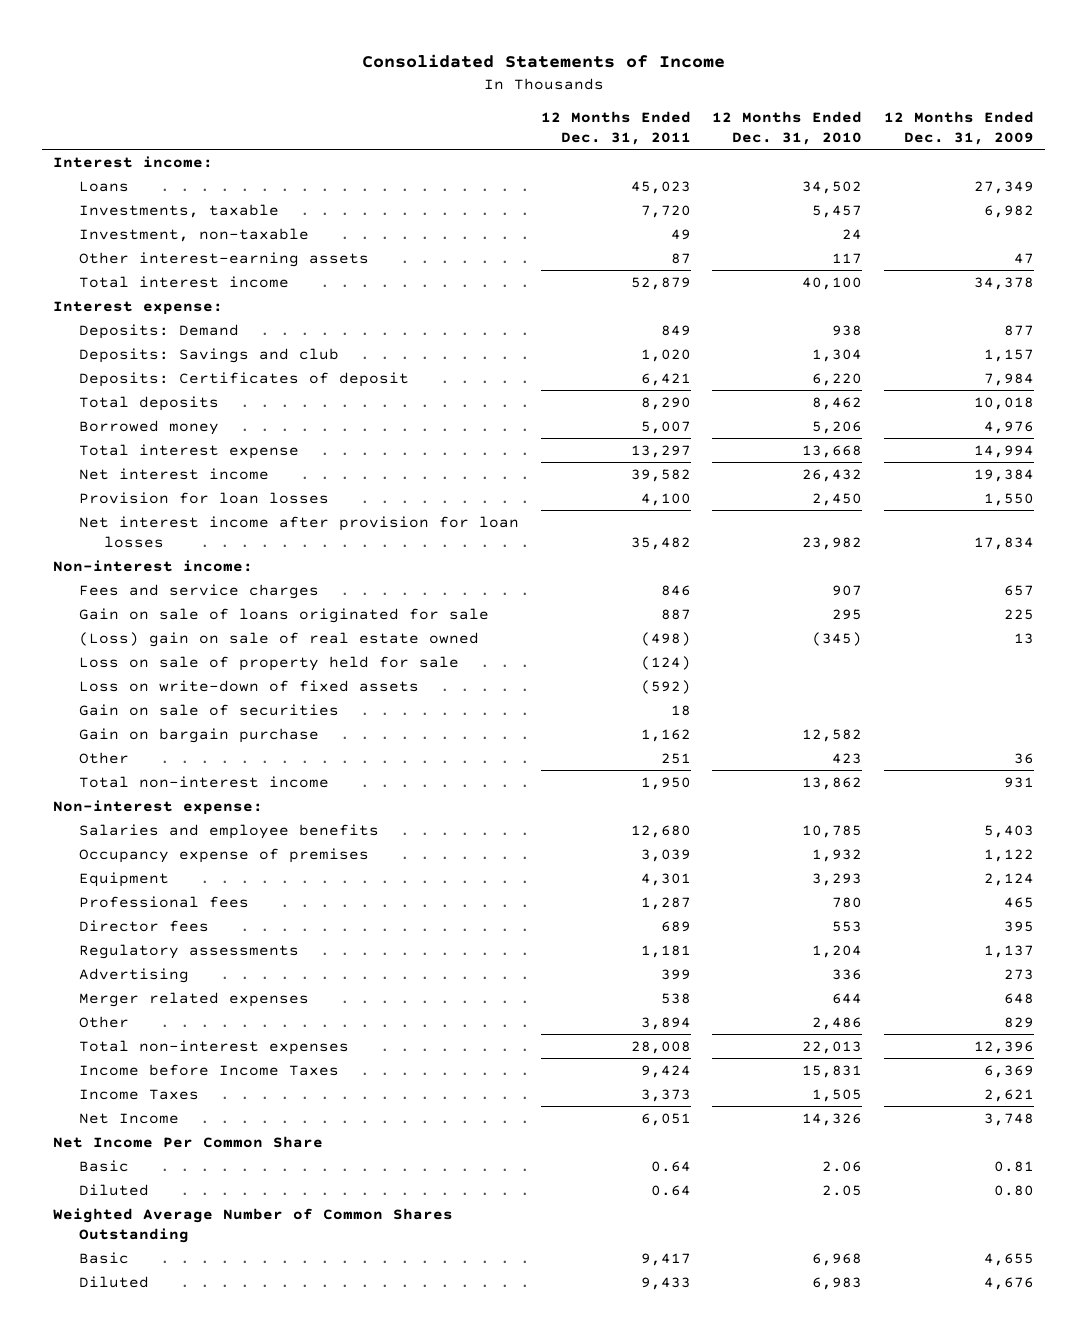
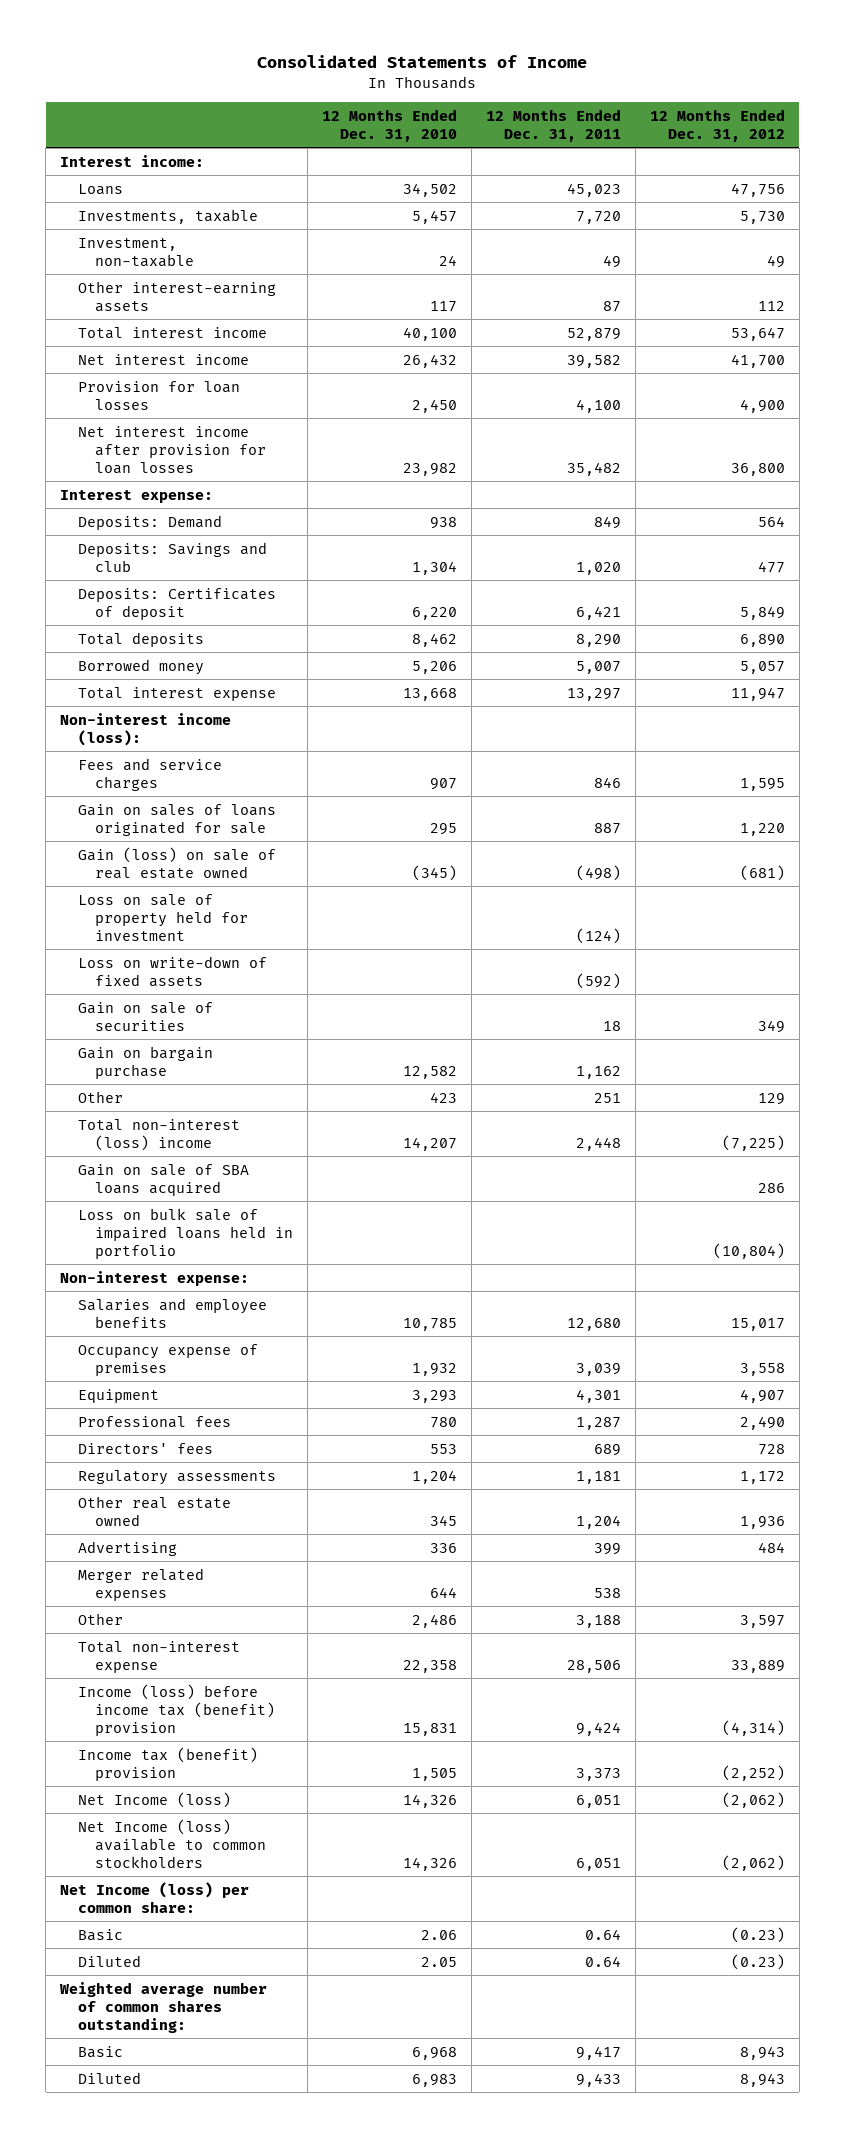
- | 12 Months Ended Dec. 31, 2011 | 12 Months Ended Dec. 31, 2010 | 12 Months Ended Dec. 31, 2009
+ | 12 Months Ended Dec. 31, 2010 | 12 Months Ended Dec. 31, 2011 | 12 Months Ended Dec. 31, 2012
moved up: Net interest income | 26,432 | 39,582 | 41,700
moved up: Provision for loan losses | 2,450 | 4,100 | 4,900
moved up: Net interest income after provision for loan losses | 23,982 | 35,482 | 36,800
- Non-interest income:
+ Non-interest income (loss):
- Gain on sale of loans originated for sale | 887 | 295 | 225
- (Loss) gain on sale of real estate owned | (498) | (345) | 13
- Loss on sale of property held for sale | (124) | |
+ Gain on sales of loans originated for sale | 295 | 887 | 1,220
+ Gain (loss) on sale of real estate owned | (345) | (498) | (681)
+ Loss on sale of property held for investment | | (124) |
- Total non-interest income | 1,950 | 13,862 | 931
+ Total non-interest (loss) income | 14,207 | 2,448 | (7,225)
+ Gain on sale of SBA loans acquired | | | 286
+ Loss on bulk sale of impaired loans held in portfolio | | | (10,804)
- Director fees | 689 | 553 | 395
+ Directors' fees | 553 | 689 | 728
+ Other real estate owned | 345 | 1,204 | 1,936
- Other | 3,894 | 2,486 | 829
- Total non-interest expenses | 28,008 | 22,013 | 12,396
- Income before Income Taxes | 9,424 | 15,831 | 6,369
- Income Taxes | 3,373 | 1,505 | 2,621
- Net Income | 6,051 | 14,326 | 3,748
- Net Income Per Common Share
+ Other | 2,486 | 3,188 | 3,597
+ Total non-interest expense | 22,358 | 28,506 | 33,889
+ Income (loss) before income tax (benefit) provision | 15,831 | 9,424 | (4,314)
+ Income tax (benefit) provision | 1,505 | 3,373 | (2,252)
+ Net Income (loss) | 14,326 | 6,051 | (2,062)
+ Net Income (loss) available to common stockholders | 14,326 | 6,051 | (2,062)
+ Net Income (loss) per common share:
- Weighted Average Number of Common Shares Outstanding
+ Weighted average number of common shares outstanding:

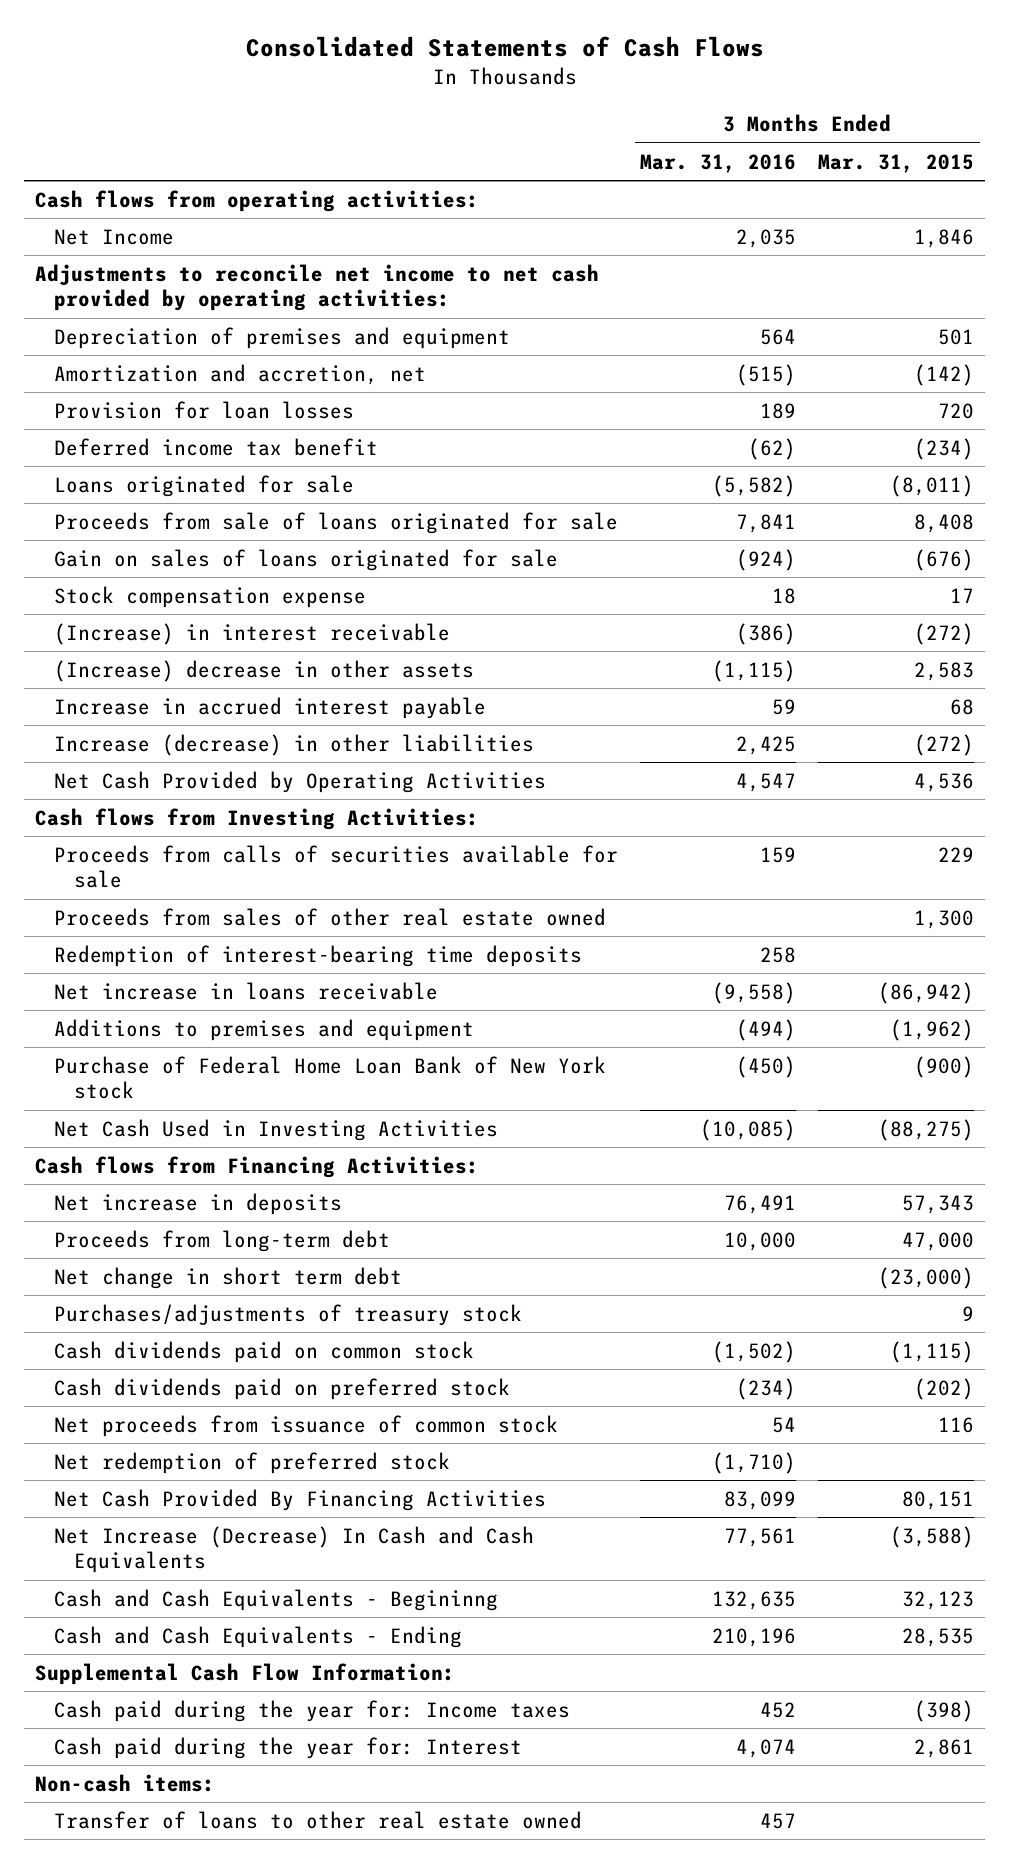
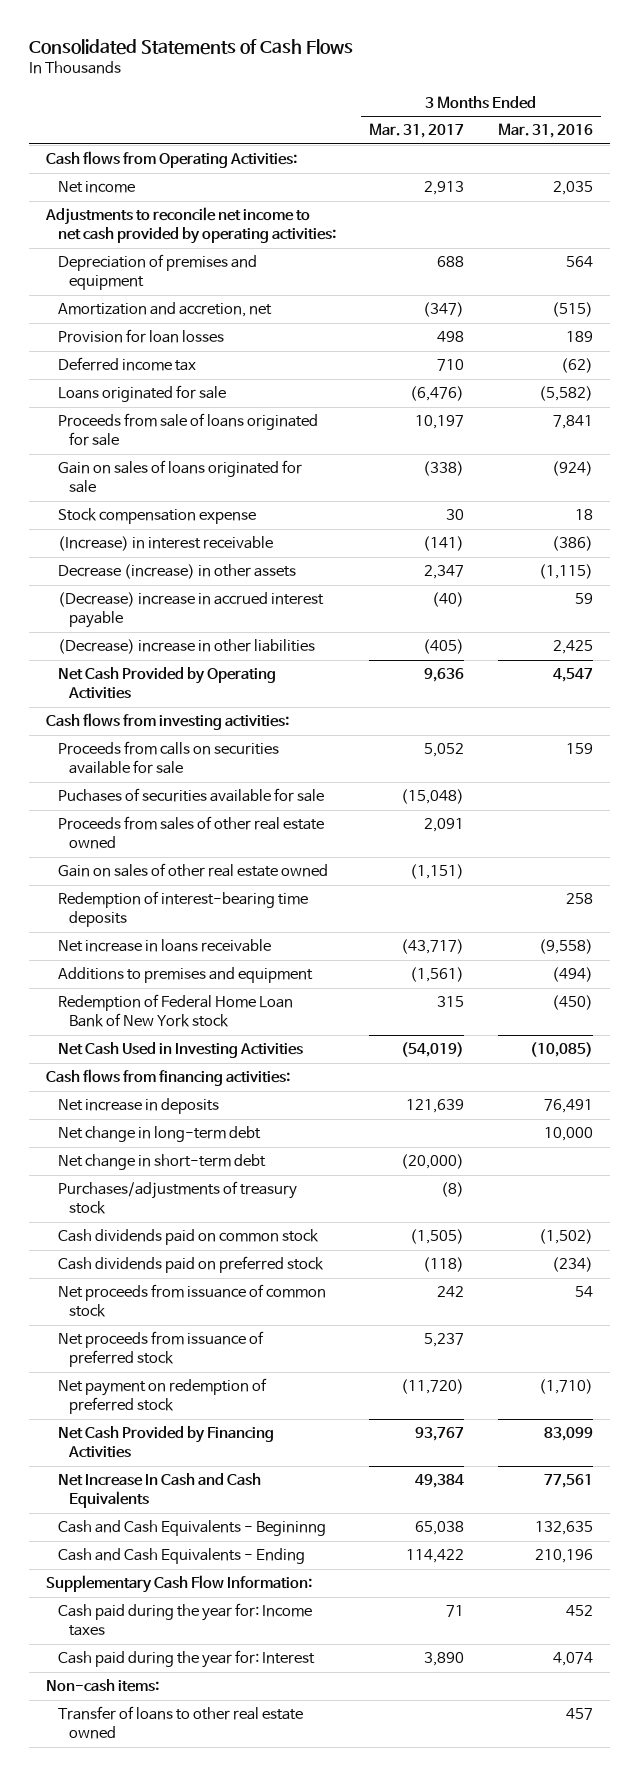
- | 3 Months Ended Mar. 31, 2016 | 3 Months Ended Mar. 31, 2015
+ | 3 Months Ended Mar. 31, 2017 | 3 Months Ended Mar. 31, 2016
- Cash flows from operating activities:
- Net Income | 2,035 | 1,846
+ Cash flows from Operating Activities:
+ Net income | 2,913 | 2,035
- Deferred income tax benefit | (62) | (234)
+ Deferred income tax | 710 | (62)
- (Increase) decrease in other assets | (1,115) | 2,583
- Increase in accrued interest payable | 59 | 68
- Increase (decrease) in other liabilities | 2,425 | (272)
+ Decrease (increase) in other assets | 2,347 | (1,115)
+ (Decrease) increase in accrued interest payable | (40) | 59
+ (Decrease) increase in other liabilities | (405) | 2,425
- Cash flows from Investing Activities:
- Proceeds from calls of securities available for sale | 159 | 229
+ Cash flows from investing activities:
+ Proceeds from calls on securities available for sale | 5,052 | 159
+ Puchases of securities available for sale | (15,048) |
+ Gain on sales of other real estate owned | (1,151) |
- Purchase of Federal Home Loan Bank of New York stock | (450) | (900)
+ Redemption of Federal Home Loan Bank of New York stock | 315 | (450)
- Cash flows from Financing Activities:
+ Cash flows from financing activities:
- Proceeds from long-term debt | 10,000 | 47,000
- Net change in short term debt | | (23,000)
+ Net change in long-term debt | | 10,000
+ Net change in short-term debt | (20,000) |
- Net redemption of preferred stock | (1,710) |
- Net Cash Provided By Financing Activities | 83,099 | 80,151
- Net Increase (Decrease) In Cash and Cash Equivalents | 77,561 | (3,588)
+ Net proceeds from issuance of preferred stock | 5,237 |
+ Net payment on redemption of preferred stock | (11,720) | (1,710)
+ Net Cash Provided by Financing Activities | 93,767 | 83,099
+ Net Increase In Cash and Cash Equivalents | 49,384 | 77,561
- Supplemental Cash Flow Information:
+ Supplementary Cash Flow Information:

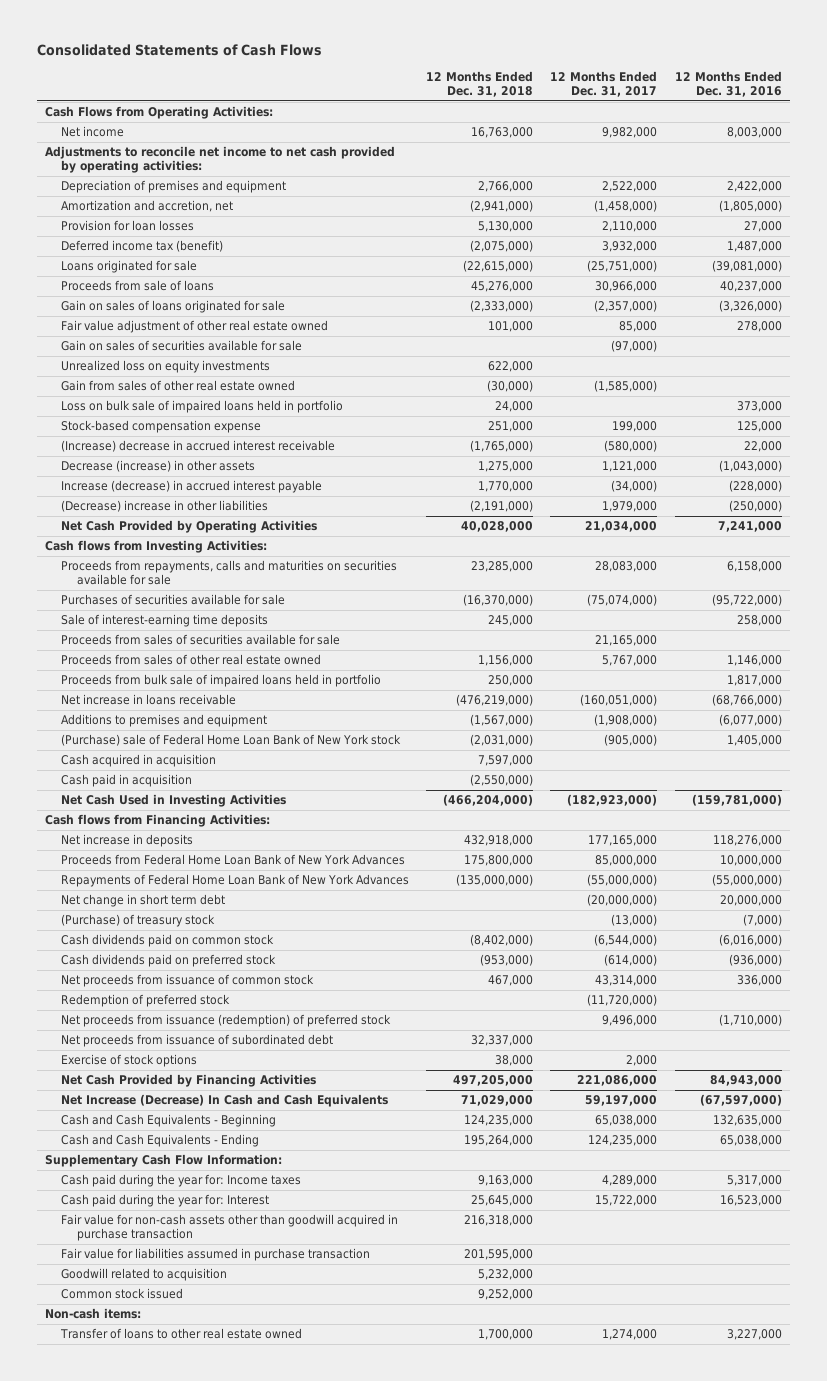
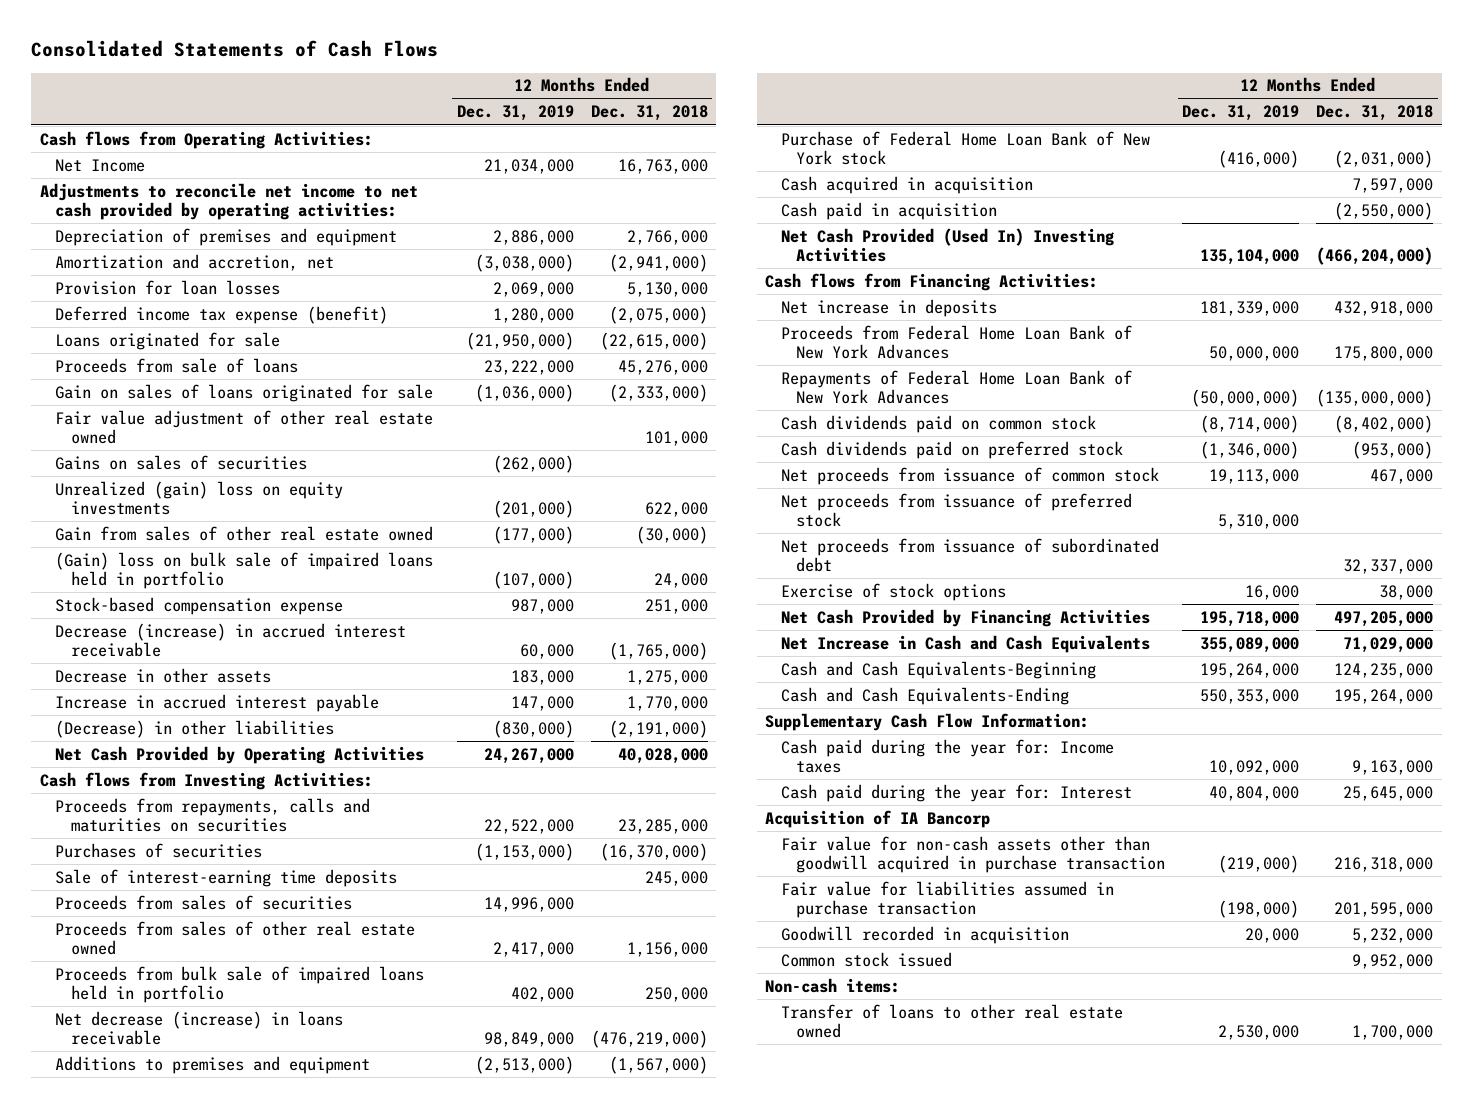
- | 12 Months Ended Dec. 31, 2018 | 12 Months Ended Dec. 31, 2017 | 12 Months Ended Dec. 31, 2016
+ | 12 Months Ended Dec. 31, 2019 | 12 Months Ended Dec. 31, 2018
- Cash Flows from Operating Activities:
- Net income | 16,763,000 | 9,982,000 | 8,003,000
+ Cash flows from Operating Activities:
+ Net Income | 21,034,000 | 16,763,000
- Deferred income tax (benefit) | (2,075,000) | 3,932,000 | 1,487,000
+ Deferred income tax expense (benefit) | 1,280,000 | (2,075,000)
- Gain on sales of securities available for sale | | (97,000) |
- Unrealized loss on equity investments | 622,000 | |
+ Gains on sales of securities | (262,000) |
+ Unrealized (gain) loss on equity investments | (201,000) | 622,000
- Loss on bulk sale of impaired loans held in portfolio | 24,000 | | 373,000
+ (Gain) loss on bulk sale of impaired loans held in portfolio | (107,000) | 24,000
- (Increase) decrease in accrued interest receivable | (1,765,000) | (580,000) | 22,000
- Decrease (increase) in other assets | 1,275,000 | 1,121,000 | (1,043,000)
- Increase (decrease) in accrued interest payable | 1,770,000 | (34,000) | (228,000)
- (Decrease) increase in other liabilities | (2,191,000) | 1,979,000 | (250,000)
+ Decrease (increase) in accrued interest receivable | 60,000 | (1,765,000)
+ Decrease in other assets | 183,000 | 1,275,000
+ Increase in accrued interest payable | 147,000 | 1,770,000
+ (Decrease) in other liabilities | (830,000) | (2,191,000)
- Proceeds from repayments, calls and maturities on securities available for sale | 23,285,000 | 28,083,000 | 6,158,000
- Purchases of securities available for sale | (16,370,000) | (75,074,000) | (95,722,000)
+ Proceeds from repayments, calls and maturities on securities | 22,522,000 | 23,285,000
+ Purchases of securities | (1,153,000) | (16,370,000)
- Proceeds from sales of securities available for sale | | 21,165,000 |
+ Proceeds from sales of securities | 14,996,000 |
- Net increase in loans receivable | (476,219,000) | (160,051,000) | (68,766,000)
+ Net decrease (increase) in loans receivable | 98,849,000 | (476,219,000)
- (Purchase) sale of Federal Home Loan Bank of New York stock | (2,031,000) | (905,000) | 1,405,000
+ Purchase of Federal Home Loan Bank of New York stock | (416,000) | (2,031,000)
- Net Cash Used in Investing Activities | (466,204,000) | (182,923,000) | (159,781,000)
+ Net Cash Provided (Used In) Investing Activities | 135,104,000 | (466,204,000)
- Net change in short term debt | | (20,000,000) | 20,000,000
- (Purchase) of treasury stock | | (13,000) | (7,000)
- Redemption of preferred stock | | (11,720,000) |
- Net proceeds from issuance (redemption) of preferred stock | | 9,496,000 | (1,710,000)
+ Net proceeds from issuance of preferred stock | 5,310,000 |
- Net Increase (Decrease) In Cash and Cash Equivalents | 71,029,000 | 59,197,000 | (67,597,000)
- Cash and Cash Equivalents - Beginning | 124,235,000 | 65,038,000 | 132,635,000
- Cash and Cash Equivalents - Ending | 195,264,000 | 124,235,000 | 65,038,000
+ Net Increase in Cash and Cash Equivalents | 355,089,000 | 71,029,000
+ Cash and Cash Equivalents-Beginning | 195,264,000 | 124,235,000
+ Cash and Cash Equivalents-Ending | 550,353,000 | 195,264,000
+ Acquisition of IA Bancorp
- Goodwill related to acquisition | 5,232,000 | |
- Common stock issued | 9,252,000 | |
+ Goodwill recorded in acquisition | 20,000 | 5,232,000
+ Common stock issued | | 9,952,000

